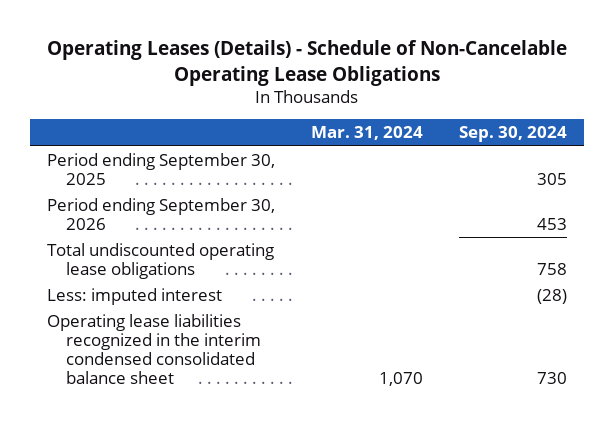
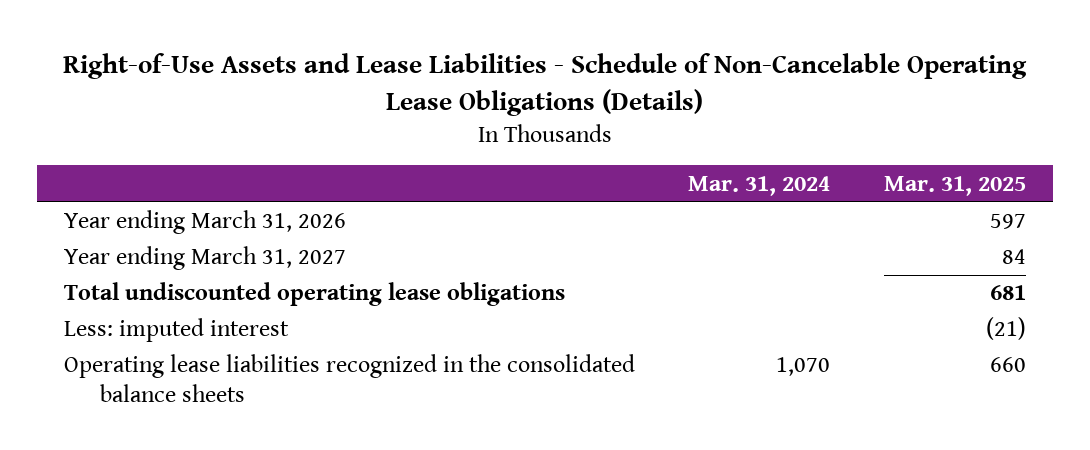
- Operating Leases (Details) - Schedule of Non-Cancelable Operating Lease Obligations
+ Right-of-Use Assets and Lease Liabilities - Schedule of Non-Cancelable Operating Lease Obligations (Details)
- | Mar. 31, 2024 | Sep. 30, 2024
+ | Mar. 31, 2024 | Mar. 31, 2025
- Period ending September 30, 2025 | | 305
- Period ending September 30, 2026 | | 453
+ Year ending March 31, 2026 | | 597
+ Year ending March 31, 2027 | | 84
- Operating lease liabilities recognized in the interim condensed consolidated balance sheet | 1,070 | 730
+ Operating lease liabilities recognized in the consolidated balance sheets | 1,070 | 660

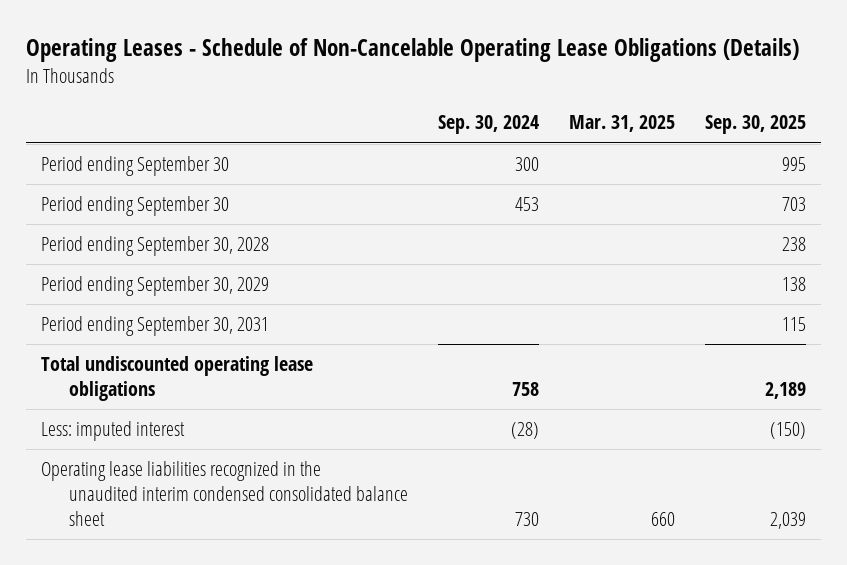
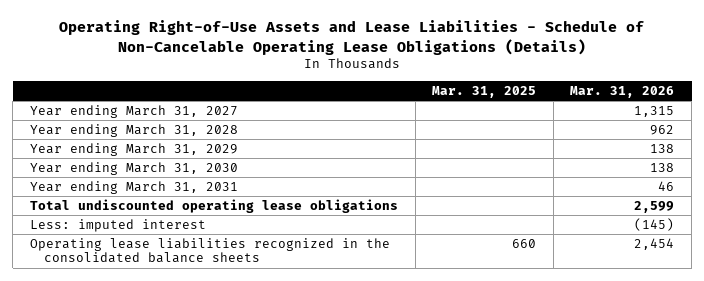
- Operating Leases - Schedule of Non-Cancelable Operating Lease Obligations (Details)
+ Operating Right-of-Use Assets and Lease Liabilities - Schedule of Non-Cancelable Operating Lease Obligations (Details)
- | Sep. 30, 2024 | Mar. 31, 2025 | Sep. 30, 2025
+ | Mar. 31, 2025 | Mar. 31, 2026
- Period ending September 30 | 300 | | 995
- Period ending September 30 | 453 | | 703
- Period ending September 30, 2028 | | | 238
- Period ending September 30, 2029 | | | 138
- Period ending September 30, 2031 | | | 115
+ Year ending March 31, 2027 | | 1,315
+ Year ending March 31, 2028 | | 962
+ Year ending March 31, 2029 | | 138
+ Year ending March 31, 2030 | | 138
+ Year ending March 31, 2031 | | 46
- Operating lease liabilities recognized in the unaudited interim condensed consolidated balance sheet | 730 | 660 | 2,039
+ Operating lease liabilities recognized in the consolidated balance sheets | 660 | 2,454

